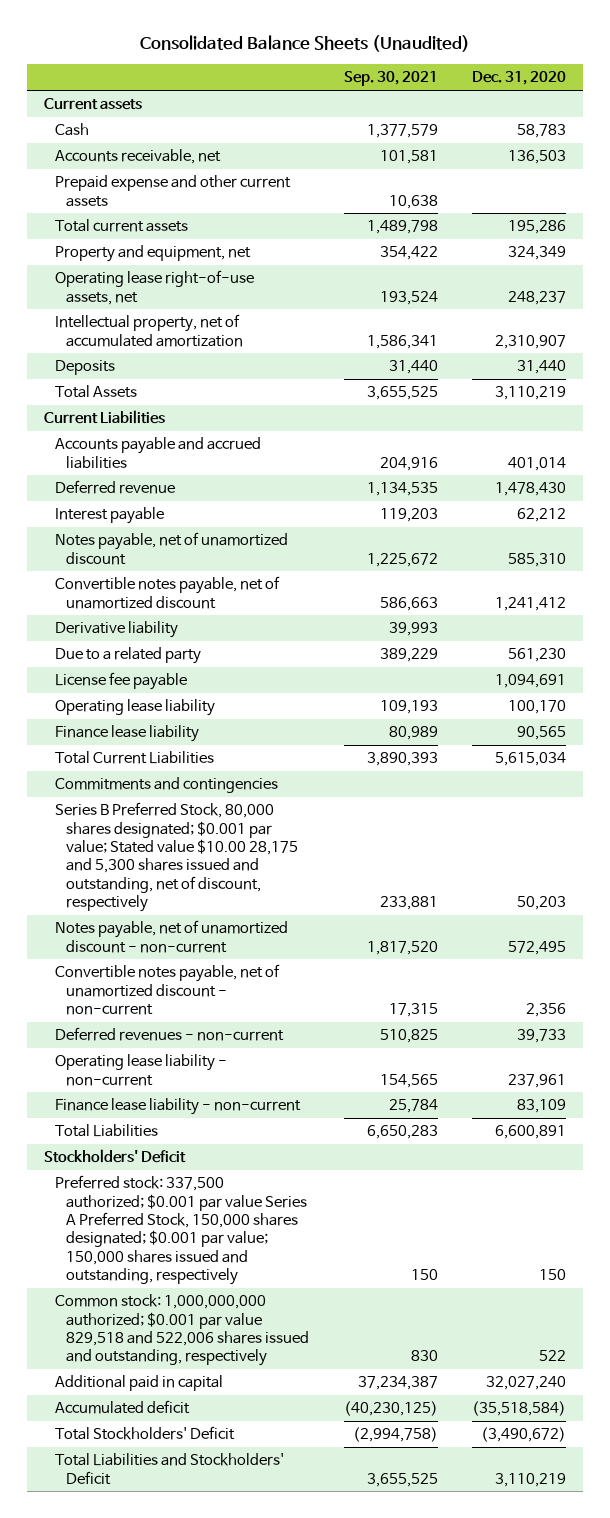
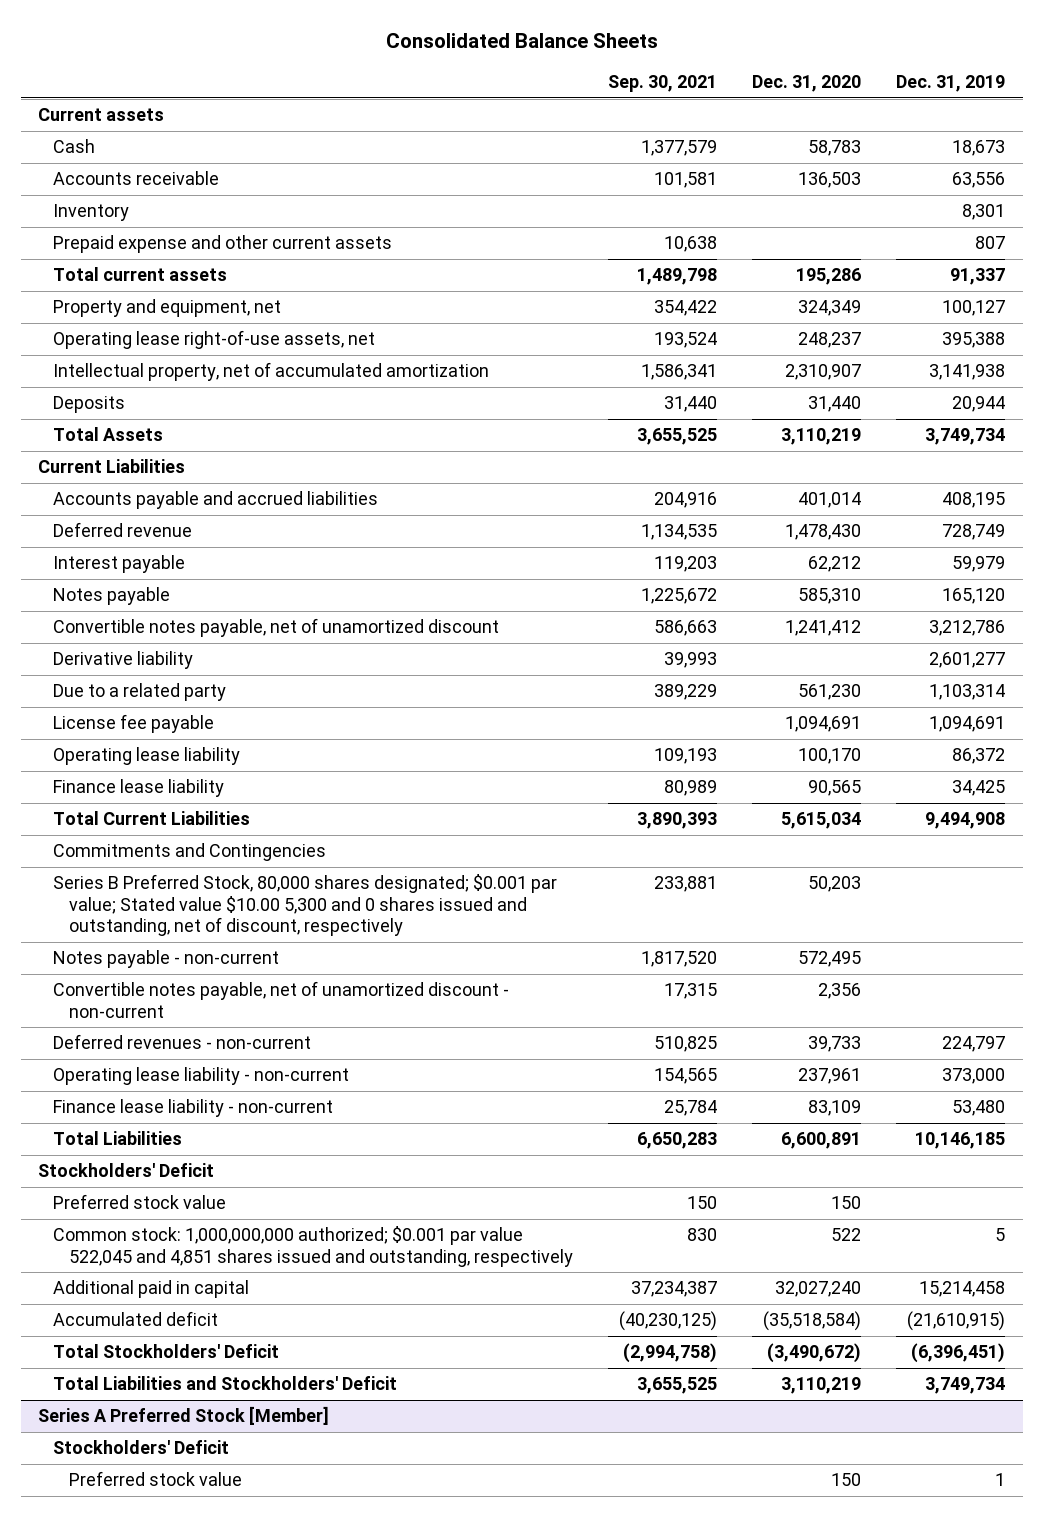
- Consolidated Balance Sheets (Unaudited)
+ Consolidated Balance Sheets
- | Sep. 30, 2021 | Dec. 31, 2020
+ | Sep. 30, 2021 | Dec. 31, 2020 | Dec. 31, 2019
- Accounts receivable, net | 101,581 | 136,503
+ Accounts receivable | 101,581 | 136,503 | 63,556
+ Inventory | | | 8,301
- Notes payable, net of unamortized discount | 1,225,672 | 585,310
+ Notes payable | 1,225,672 | 585,310 | 165,120
- Commitments and contingencies
- Series B Preferred Stock, 80,000 shares designated; $0.001 par value; Stated value $10.00 28,175 and 5,300 shares issued and outstanding, net of discount, respectively | 233,881 | 50,203
- Notes payable, net of unamortized discount - non-current | 1,817,520 | 572,495
+ Commitments and Contingencies
+ Series B Preferred Stock, 80,000 shares designated; $0.001 par value; Stated value $10.00 5,300 and 0 shares issued and outstanding, net of discount, respectively | 233,881 | 50,203 |
+ Notes payable - non-current | 1,817,520 | 572,495 |
- Preferred stock: 337,500 authorized; $0.001 par value Series A Preferred Stock, 150,000 shares designated; $0.001 par value; 150,000 shares issued and outstanding, respectively | 150 | 150
- Common stock: 1,000,000,000 authorized; $0.001 par value 829,518 and 522,006 shares issued and outstanding, respectively | 830 | 522
+ Preferred stock value | 150 | 150 |
+ Common stock: 1,000,000,000 authorized; $0.001 par value 522,045 and 4,851 shares issued and outstanding, respectively | 830 | 522 | 5
+ Series A Preferred Stock [Member]
+ Stockholders' Deficit
+ Preferred stock value | | 150 | 1

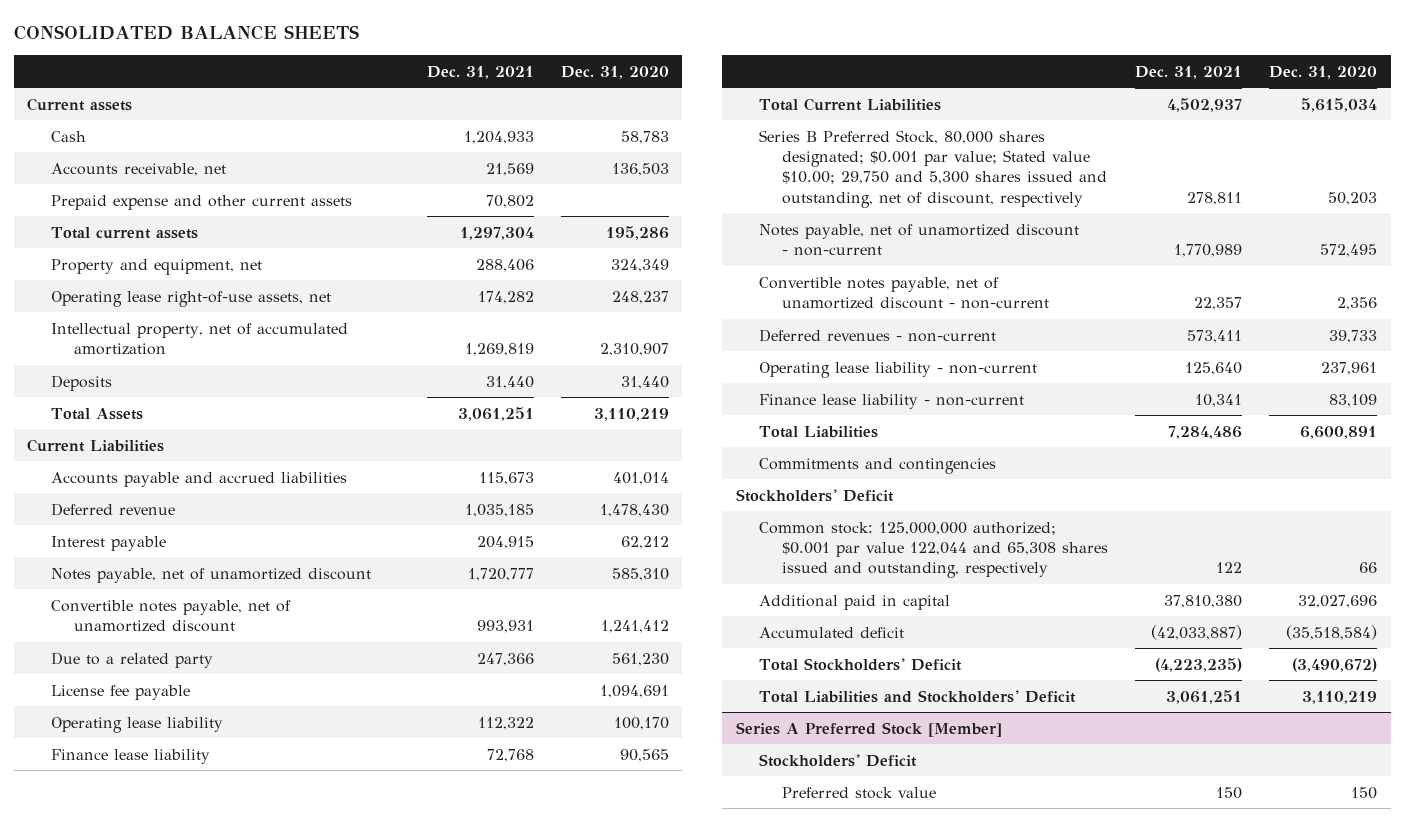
- Consolidated Balance Sheets
+ CONSOLIDATED BALANCE SHEETS
- | Sep. 30, 2021 | Dec. 31, 2020 | Dec. 31, 2019
+ | Dec. 31, 2021 | Dec. 31, 2020
- Accounts receivable | 101,581 | 136,503 | 63,556
- Inventory | | | 8,301
+ Accounts receivable, net | 21,569 | 136,503
- Notes payable | 1,225,672 | 585,310 | 165,120
+ Notes payable, net of unamortized discount | 1,720,777 | 585,310
- Derivative liability | 39,993 | | 2,601,277
- Commitments and Contingencies
- Series B Preferred Stock, 80,000 shares designated; $0.001 par value; Stated value $10.00 5,300 and 0 shares issued and outstanding, net of discount, respectively | 233,881 | 50,203 |
- Notes payable - non-current | 1,817,520 | 572,495 |
+ Series B Preferred Stock, 80,000 shares designated; $0.001 par value; Stated value $10.00; 29,750 and 5,300 shares issued and outstanding, net of discount, respectively | 278,811 | 50,203
+ Notes payable, net of unamortized discount - non-current | 1,770,989 | 572,495
+ Commitments and contingencies
- Preferred stock value | 150 | 150 |
- Common stock: 1,000,000,000 authorized; $0.001 par value 522,045 and 4,851 shares issued and outstanding, respectively | 830 | 522 | 5
- Additional paid in capital | 37,234,387 | 32,027,240 | 15,214,458
+ Common stock: 125,000,000 authorized; $0.001 par value 122,044 and 65,308 shares issued and outstanding, respectively | 122 | 66
+ Additional paid in capital | 37,810,380 | 32,027,696

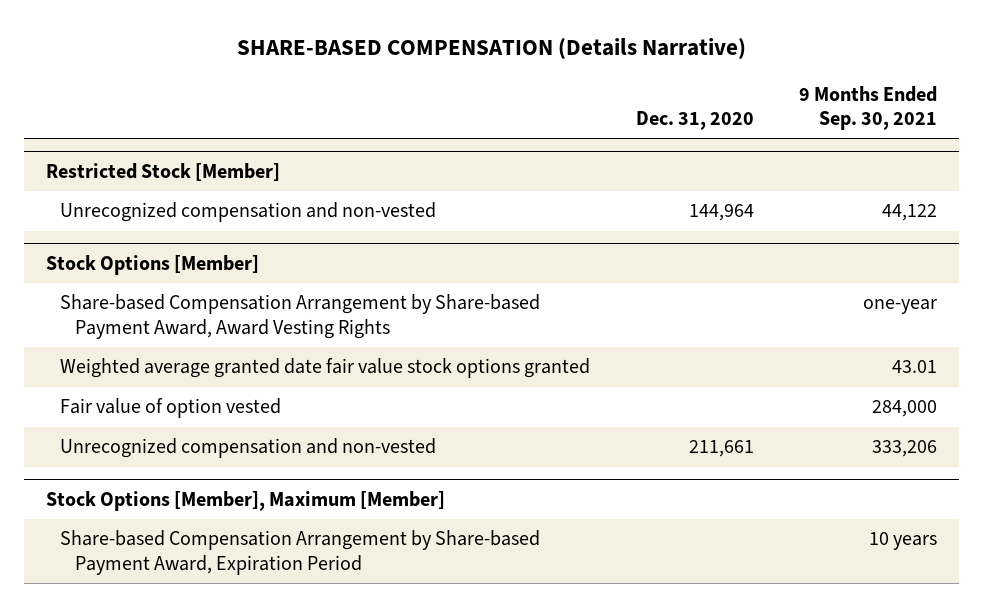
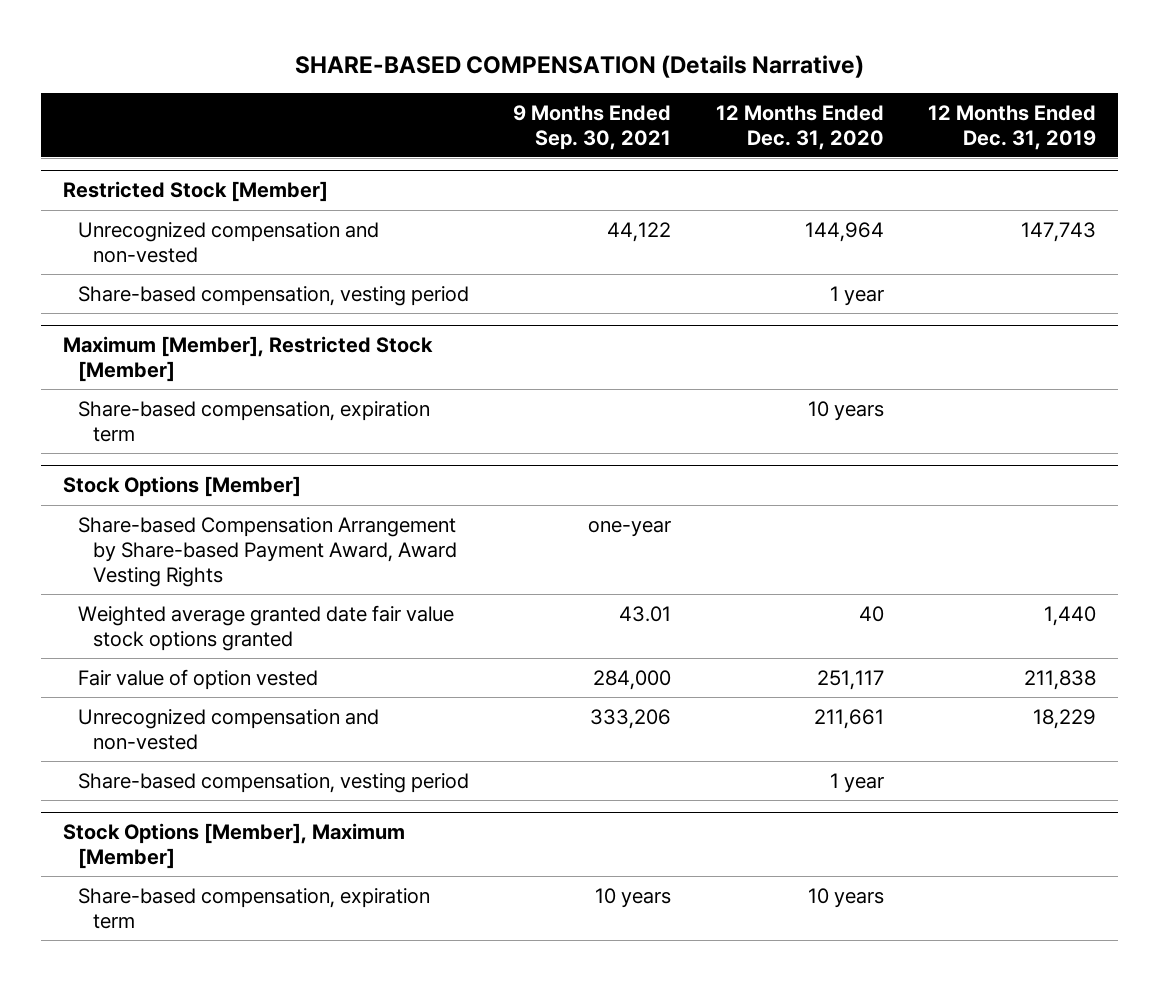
- | Dec. 31, 2020 | 9 Months Ended Sep. 30, 2021
+ | 9 Months Ended Sep. 30, 2021 | 12 Months Ended Dec. 31, 2020 | 12 Months Ended Dec. 31, 2019
@ Restricted Stock [Member]
+ Share-based compensation, vesting period | | 1 year |
+ Maximum [Member], Restricted Stock [Member]
+ Share-based compensation, expiration term | | 10 years |
@ Stock Options [Member]
+ Share-based compensation, vesting period | | 1 year |
@ Stock Options [Member], Maximum [Member]
- Share-based Compensation Arrangement by Share-based Payment Award, Expiration Period | | 10 years
+ Share-based compensation, expiration term | 10 years | 10 years |

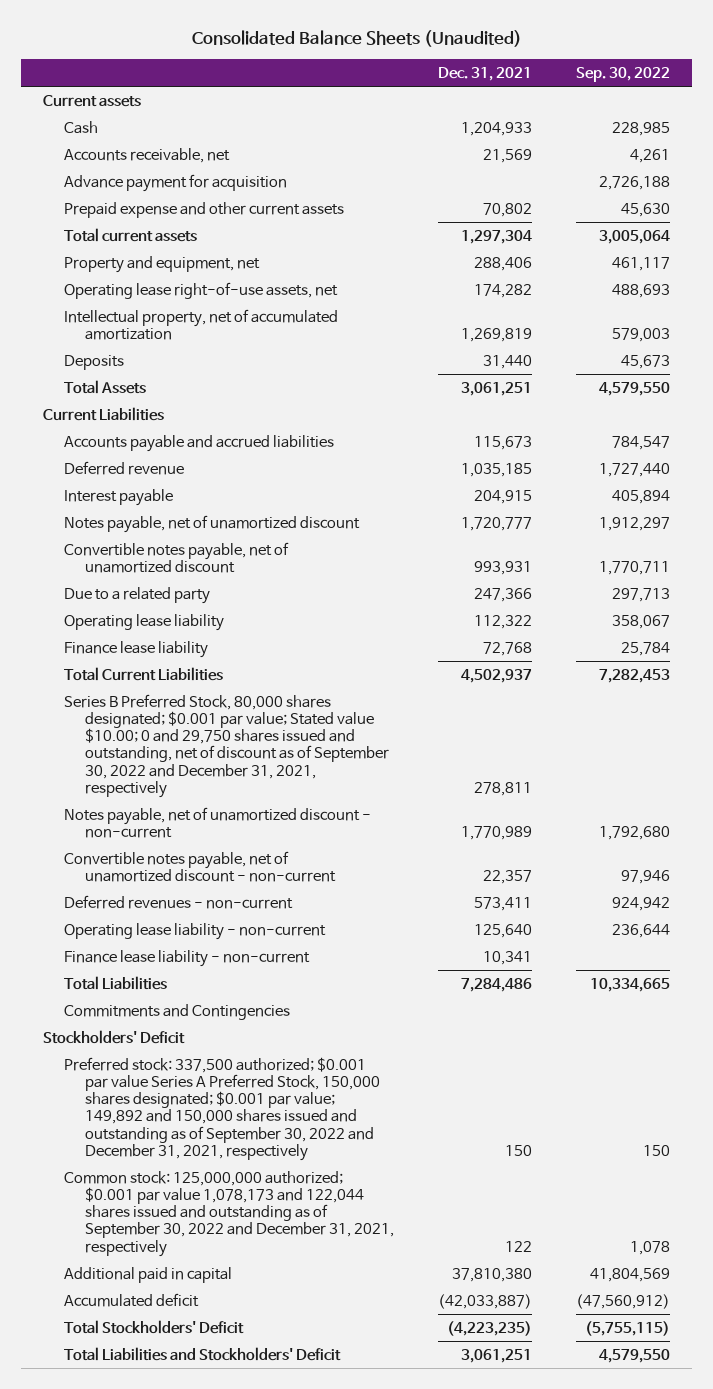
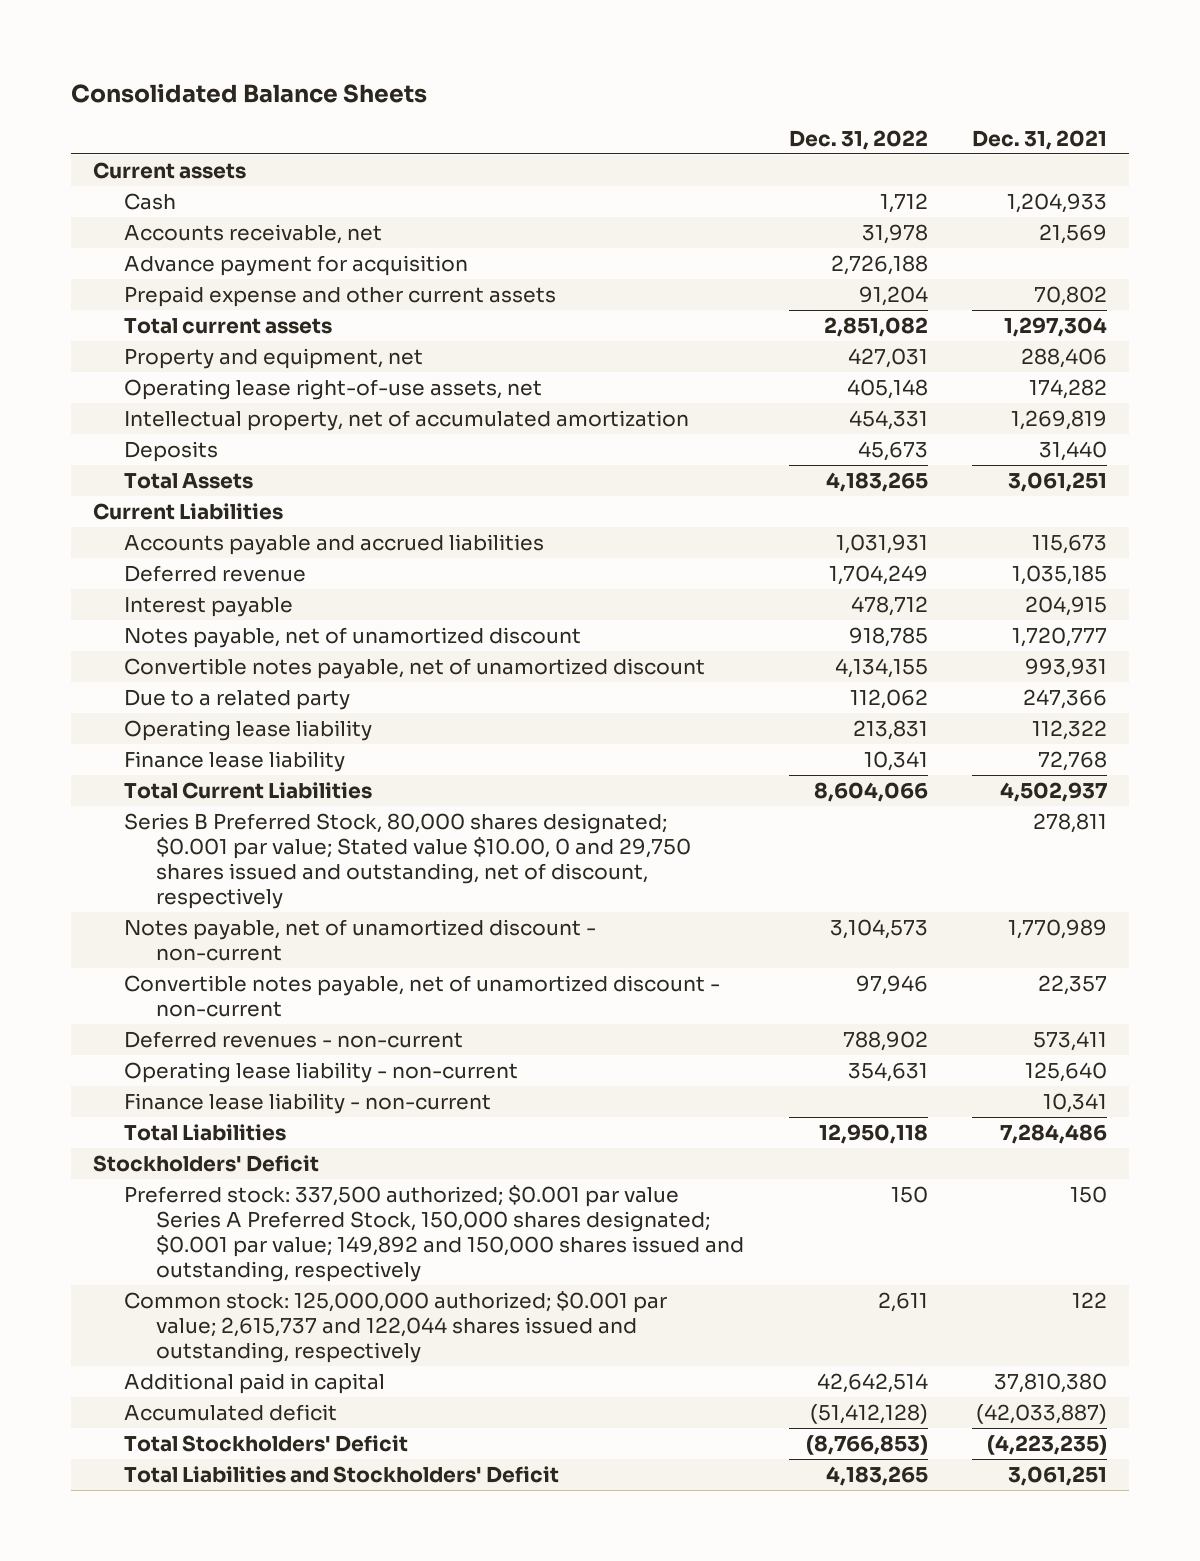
- Consolidated Balance Sheets (Unaudited)
+ Consolidated Balance Sheets
- | Dec. 31, 2021 | Sep. 30, 2022
+ | Dec. 31, 2022 | Dec. 31, 2021
- Series B Preferred Stock, 80,000 shares designated; $0.001 par value; Stated value $10.00; 0 and 29,750 shares issued and outstanding, net of discount as of September 30, 2022 and December 31, 2021, respectively | 278,811 |
+ Series B Preferred Stock, 80,000 shares designated; $0.001 par value; Stated value $10.00, 0 and 29,750 shares issued and outstanding, net of discount, respectively | | 278,811
- Commitments and Contingencies
- Preferred stock: 337,500 authorized; $0.001 par value Series A Preferred Stock, 150,000 shares designated; $0.001 par value; 149,892 and 150,000 shares issued and outstanding as of September 30, 2022 and December 31, 2021, respectively | 150 | 150
- Common stock: 125,000,000 authorized; $0.001 par value 1,078,173 and 122,044 shares issued and outstanding as of September 30, 2022 and December 31, 2021, respectively | 122 | 1,078
+ Preferred stock: 337,500 authorized; $0.001 par value Series A Preferred Stock, 150,000 shares designated; $0.001 par value; 149,892 and 150,000 shares issued and outstanding, respectively | 150 | 150
+ Common stock: 125,000,000 authorized; $0.001 par value; 2,615,737 and 122,044 shares issued and outstanding, respectively | 2,611 | 122

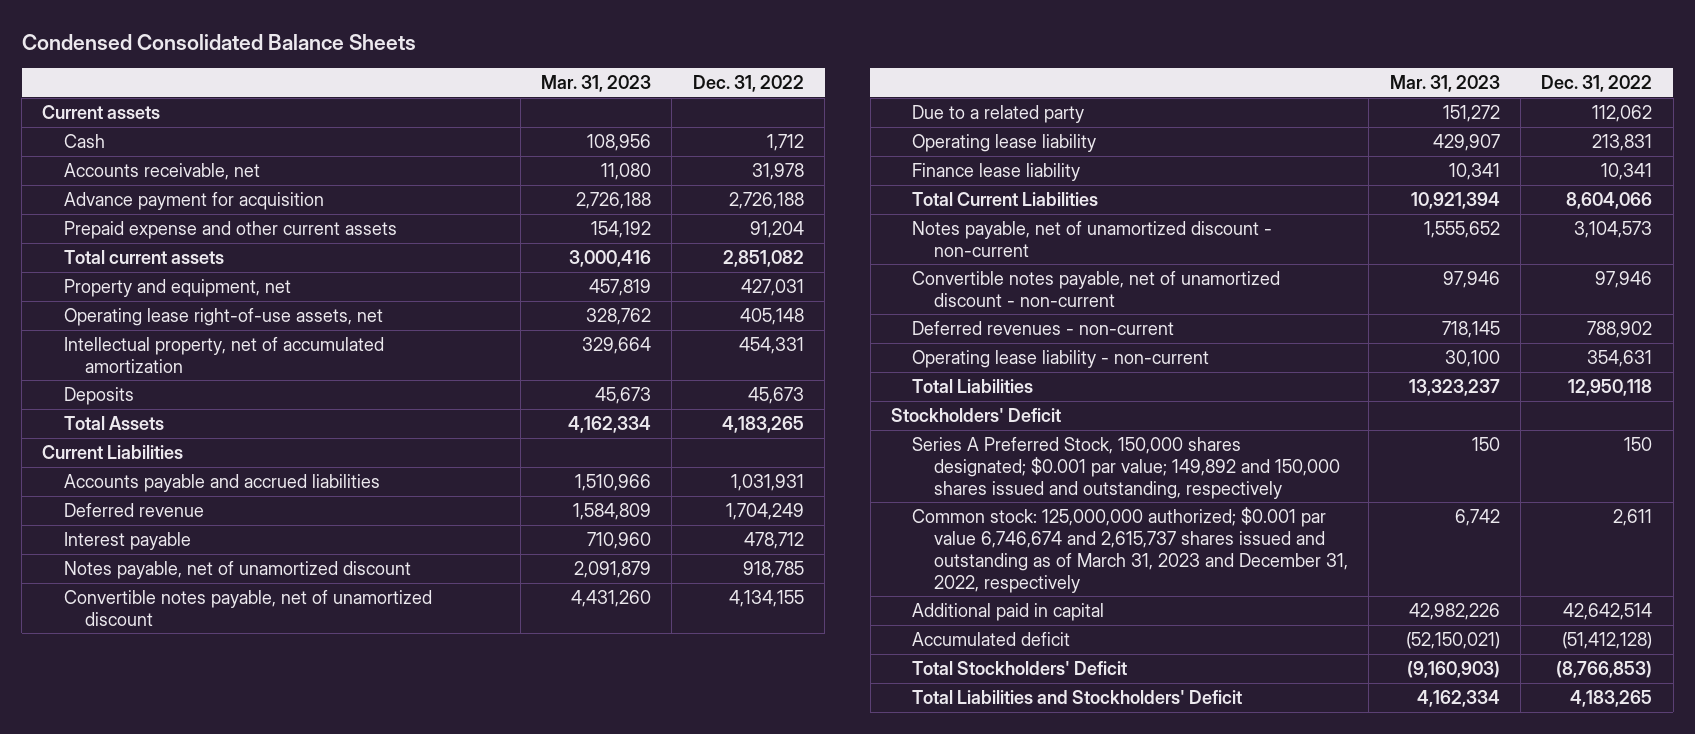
- Consolidated Balance Sheets
+ Condensed Consolidated Balance Sheets
- | Dec. 31, 2022 | Dec. 31, 2021
+ | Mar. 31, 2023 | Dec. 31, 2022
- Series B Preferred Stock, 80,000 shares designated; $0.001 par value; Stated value $10.00, 0 and 29,750 shares issued and outstanding, net of discount, respectively | | 278,811
- Finance lease liability - non-current | | 10,341
- Preferred stock: 337,500 authorized; $0.001 par value Series A Preferred Stock, 150,000 shares designated; $0.001 par value; 149,892 and 150,000 shares issued and outstanding, respectively | 150 | 150
- Common stock: 125,000,000 authorized; $0.001 par value; 2,615,737 and 122,044 shares issued and outstanding, respectively | 2,611 | 122
+ Series A Preferred Stock, 150,000 shares designated; $0.001 par value; 149,892 and 150,000 shares issued and outstanding, respectively | 150 | 150
+ Common stock: 125,000,000 authorized; $0.001 par value 6,746,674 and 2,615,737 shares issued and outstanding as of March 31, 2023 and December 31, 2022, respectively | 6,742 | 2,611

